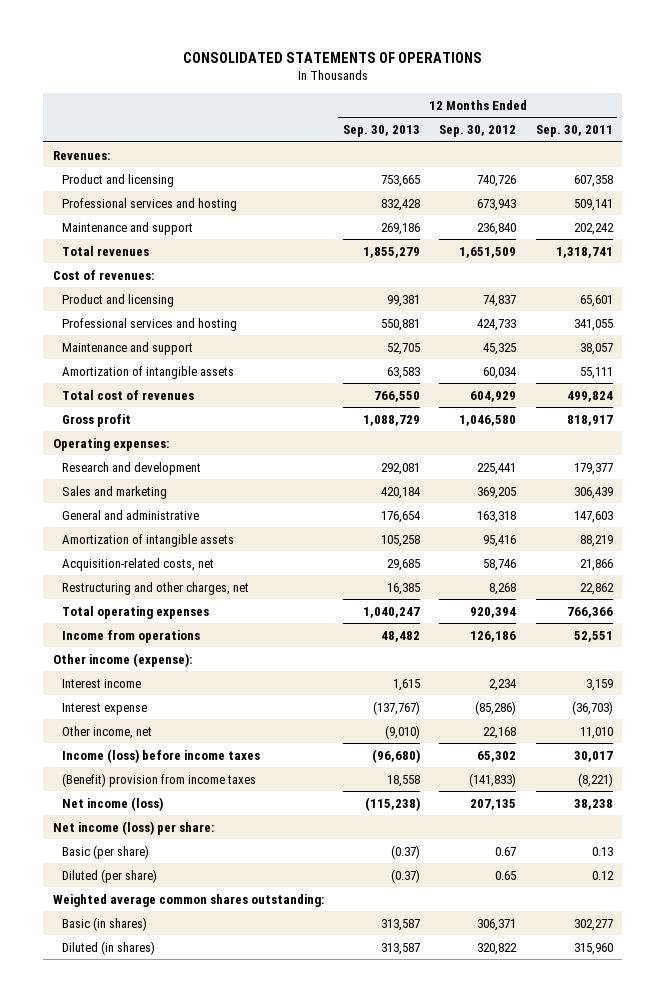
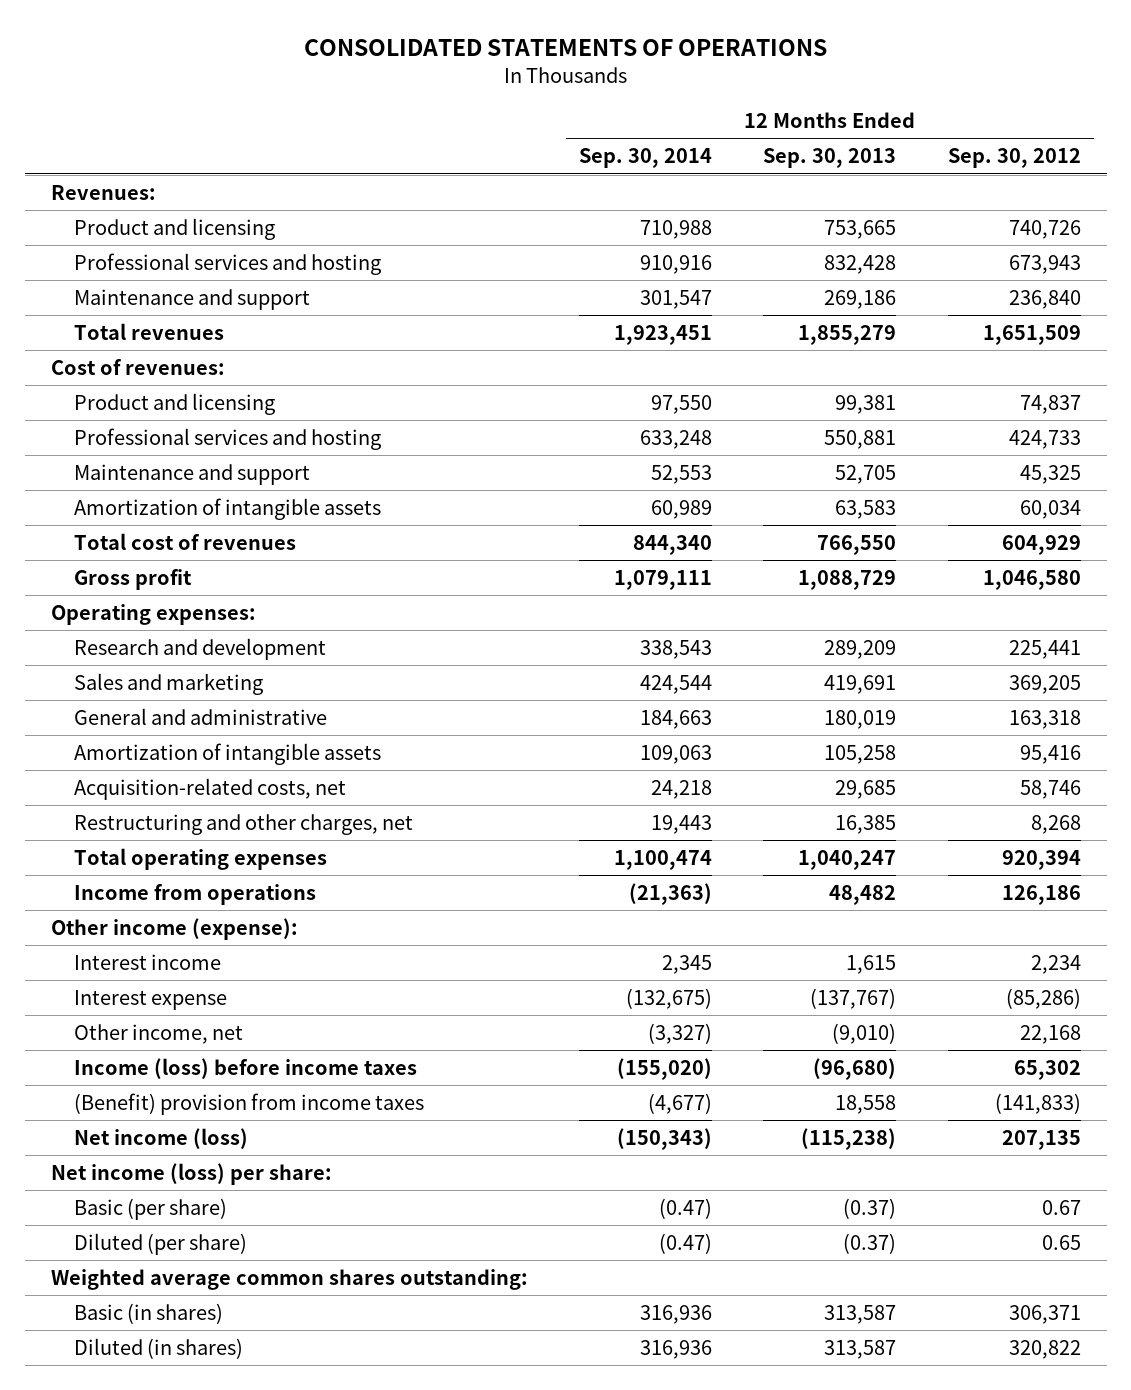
- | 12 Months Ended Sep. 30, 2013 | 12 Months Ended Sep. 30, 2012 | 12 Months Ended Sep. 30, 2011
+ | 12 Months Ended Sep. 30, 2014 | 12 Months Ended Sep. 30, 2013 | 12 Months Ended Sep. 30, 2012
- Research and development | 292,081 | 225,441 | 179,377
- Sales and marketing | 420,184 | 369,205 | 306,439
- General and administrative | 176,654 | 163,318 | 147,603
+ Research and development | 338,543 | 289,209 | 225,441
+ Sales and marketing | 424,544 | 419,691 | 369,205
+ General and administrative | 184,663 | 180,019 | 163,318

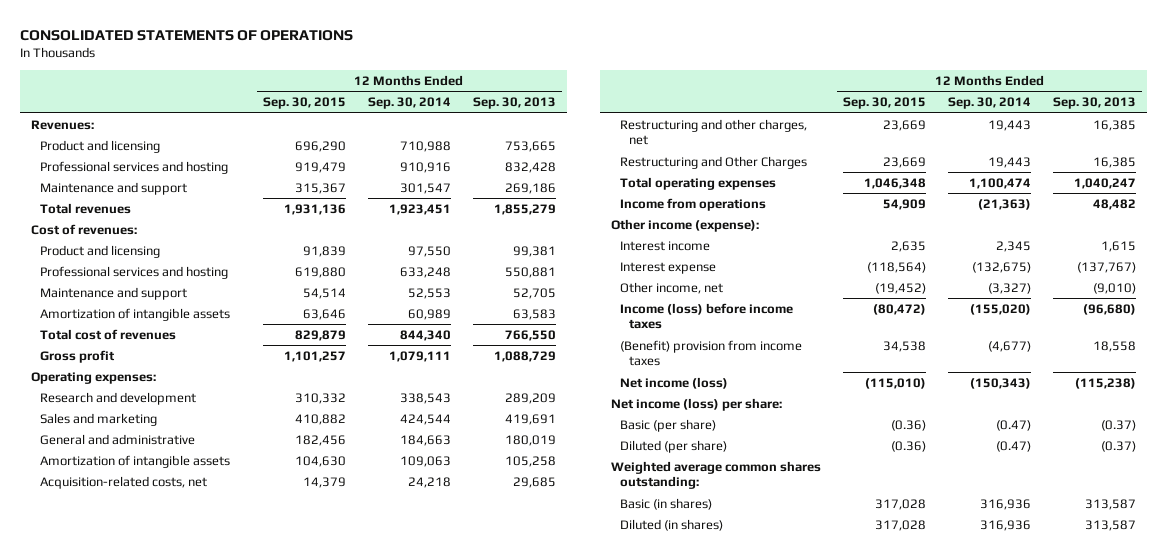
- | 12 Months Ended Sep. 30, 2014 | 12 Months Ended Sep. 30, 2013 | 12 Months Ended Sep. 30, 2012
+ | 12 Months Ended Sep. 30, 2015 | 12 Months Ended Sep. 30, 2014 | 12 Months Ended Sep. 30, 2013
+ Restructuring and Other Charges | 23,669 | 19,443 | 16,385

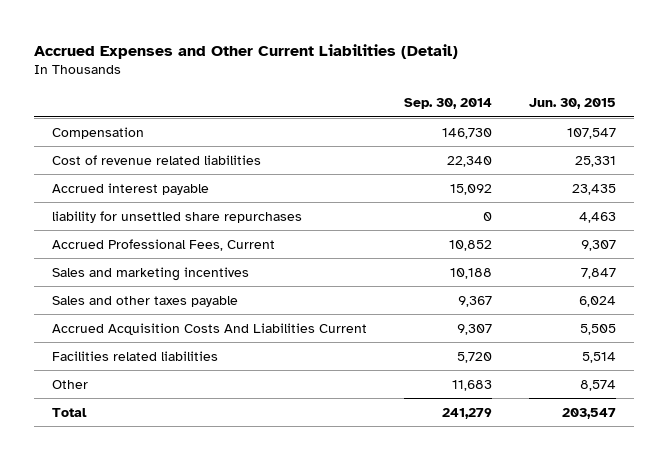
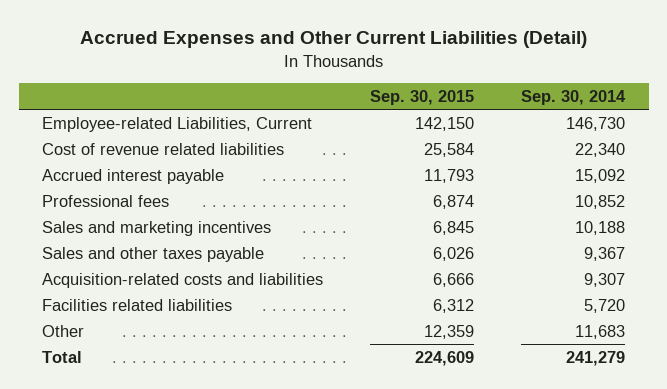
- | Sep. 30, 2014 | Jun. 30, 2015
+ | Sep. 30, 2015 | Sep. 30, 2014
- Compensation | 146,730 | 107,547
+ Employee-related Liabilities, Current | 142,150 | 146,730
- liability for unsettled share repurchases | 0 | 4,463
- Accrued Professional Fees, Current | 10,852 | 9,307
+ Professional fees | 6,874 | 10,852
- Accrued Acquisition Costs And Liabilities Current | 9,307 | 5,505
+ Acquisition-related costs and liabilities | 6,666 | 9,307

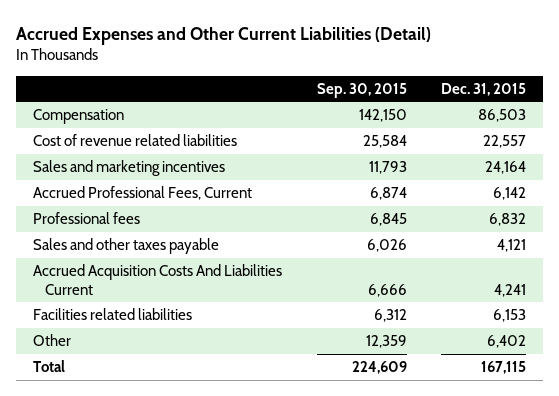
- | Sep. 30, 2015 | Sep. 30, 2014
+ | Sep. 30, 2015 | Dec. 31, 2015
- Employee-related Liabilities, Current | 142,150 | 146,730
+ Compensation | 142,150 | 86,503
- Accrued interest payable | 11,793 | 15,092
- Professional fees | 6,874 | 10,852
- Sales and marketing incentives | 6,845 | 10,188
+ Sales and marketing incentives | 11,793 | 24,164
+ Accrued Professional Fees, Current | 6,874 | 6,142
+ Professional fees | 6,845 | 6,832
- Acquisition-related costs and liabilities | 6,666 | 9,307
+ Accrued Acquisition Costs And Liabilities Current | 6,666 | 4,241

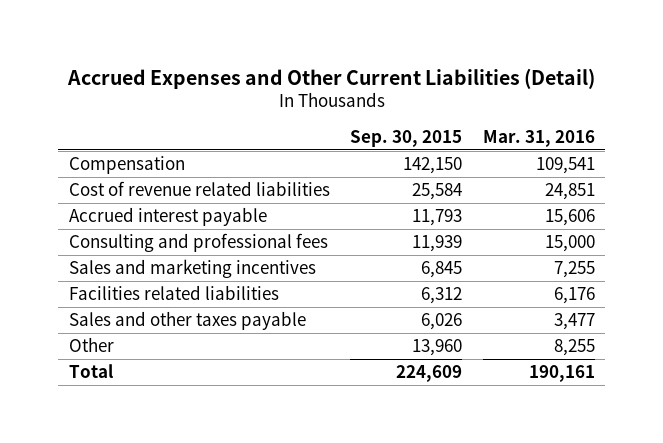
- | Sep. 30, 2015 | Dec. 31, 2015
+ | Sep. 30, 2015 | Mar. 31, 2016
- Sales and marketing incentives | 11,793 | 24,164
- Accrued Professional Fees, Current | 6,874 | 6,142
- Professional fees | 6,845 | 6,832
- Accrued Acquisition Costs And Liabilities Current | 6,666 | 4,241
+ Accrued interest payable | 11,793 | 15,606
+ Consulting and professional fees | 11,939 | 15,000
+ Sales and marketing incentives | 6,845 | 7,255
- Other | 12,359 | 6,402
moved down: Sales and other taxes payable | 6,026 | 3,477
+ Other | 13,960 | 8,255

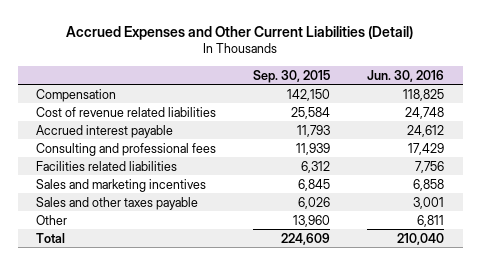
- | Sep. 30, 2015 | Mar. 31, 2016
+ | Sep. 30, 2015 | Jun. 30, 2016
moved down: Sales and marketing incentives | 6,845 | 6,858

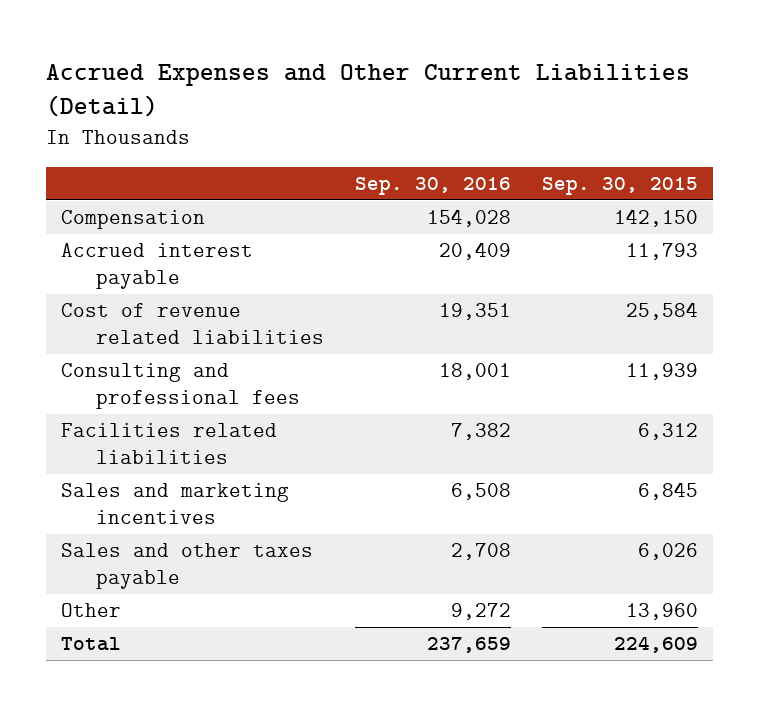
- | Sep. 30, 2015 | Jun. 30, 2016
+ | Sep. 30, 2016 | Sep. 30, 2015
moved down: Cost of revenue related liabilities | 19,351 | 25,584

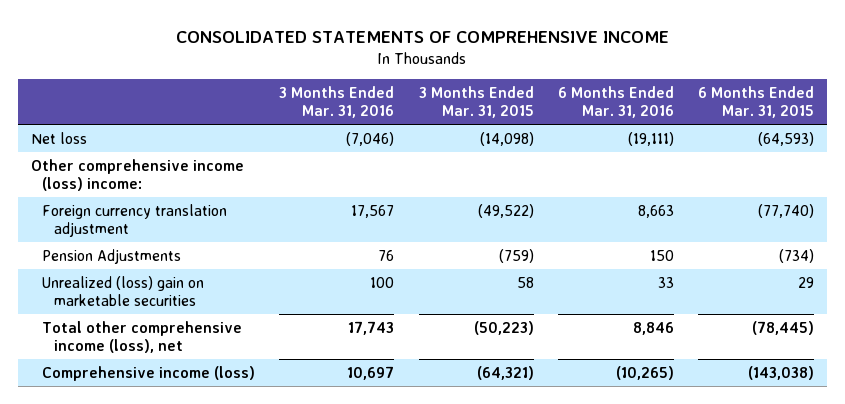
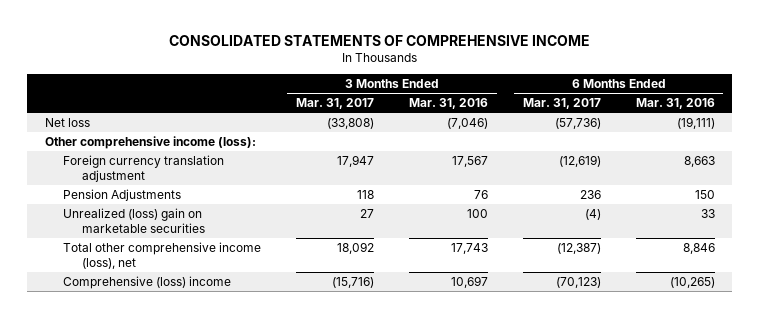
- | 3 Months Ended Mar. 31, 2016 | 3 Months Ended Mar. 31, 2015 | 6 Months Ended Mar. 31, 2016 | 6 Months Ended Mar. 31, 2015
+ | 3 Months Ended Mar. 31, 2017 | 3 Months Ended Mar. 31, 2016 | 6 Months Ended Mar. 31, 2017 | 6 Months Ended Mar. 31, 2016
- Other comprehensive income (loss) income:
+ Other comprehensive income (loss):
- Comprehensive income (loss) | 10,697 | (64,321) | (10,265) | (143,038)
+ Comprehensive (loss) income | (15,716) | 10,697 | (70,123) | (10,265)

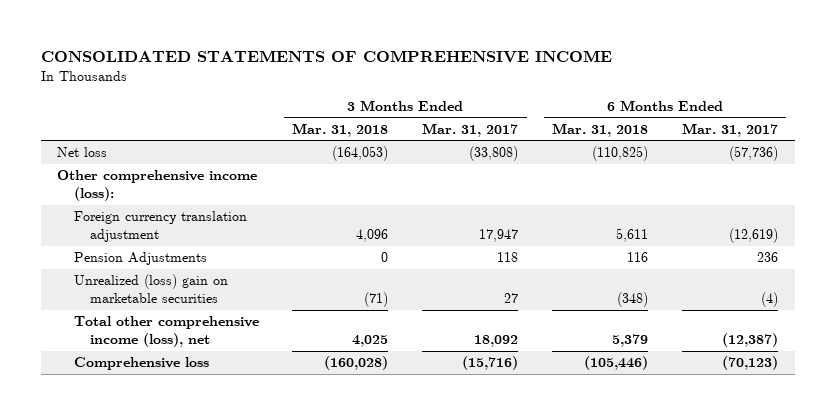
- | 3 Months Ended Mar. 31, 2017 | 3 Months Ended Mar. 31, 2016 | 6 Months Ended Mar. 31, 2017 | 6 Months Ended Mar. 31, 2016
+ | 3 Months Ended Mar. 31, 2018 | 3 Months Ended Mar. 31, 2017 | 6 Months Ended Mar. 31, 2018 | 6 Months Ended Mar. 31, 2017
- Comprehensive (loss) income | (15,716) | 10,697 | (70,123) | (10,265)
+ Comprehensive loss | (160,028) | (15,716) | (105,446) | (70,123)

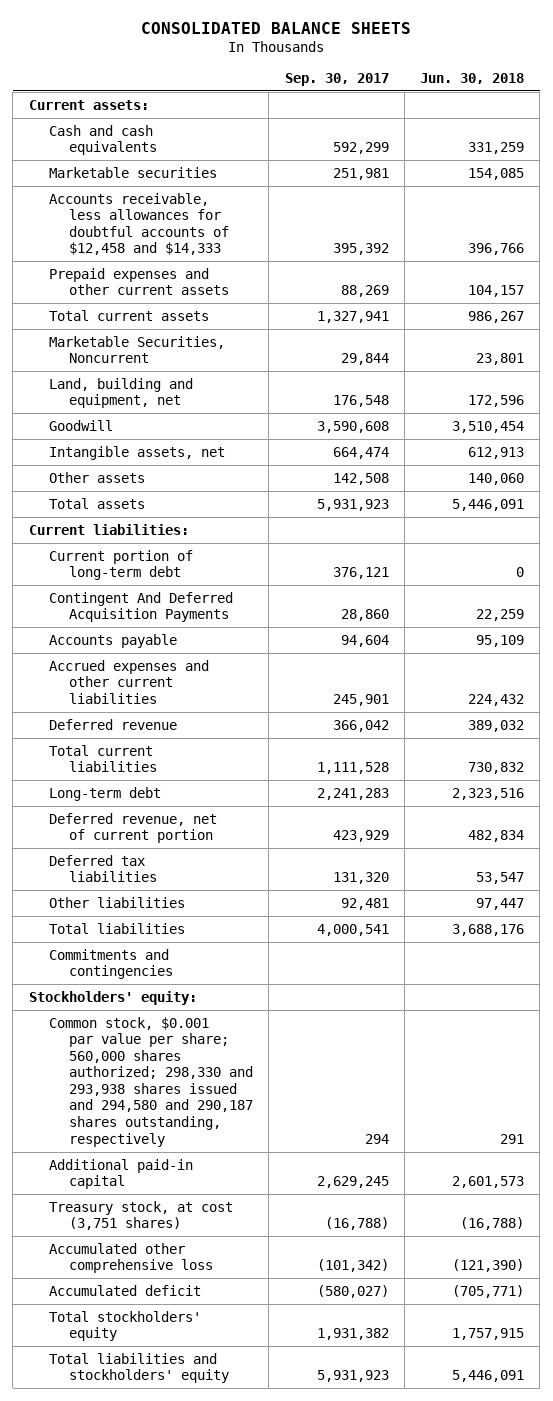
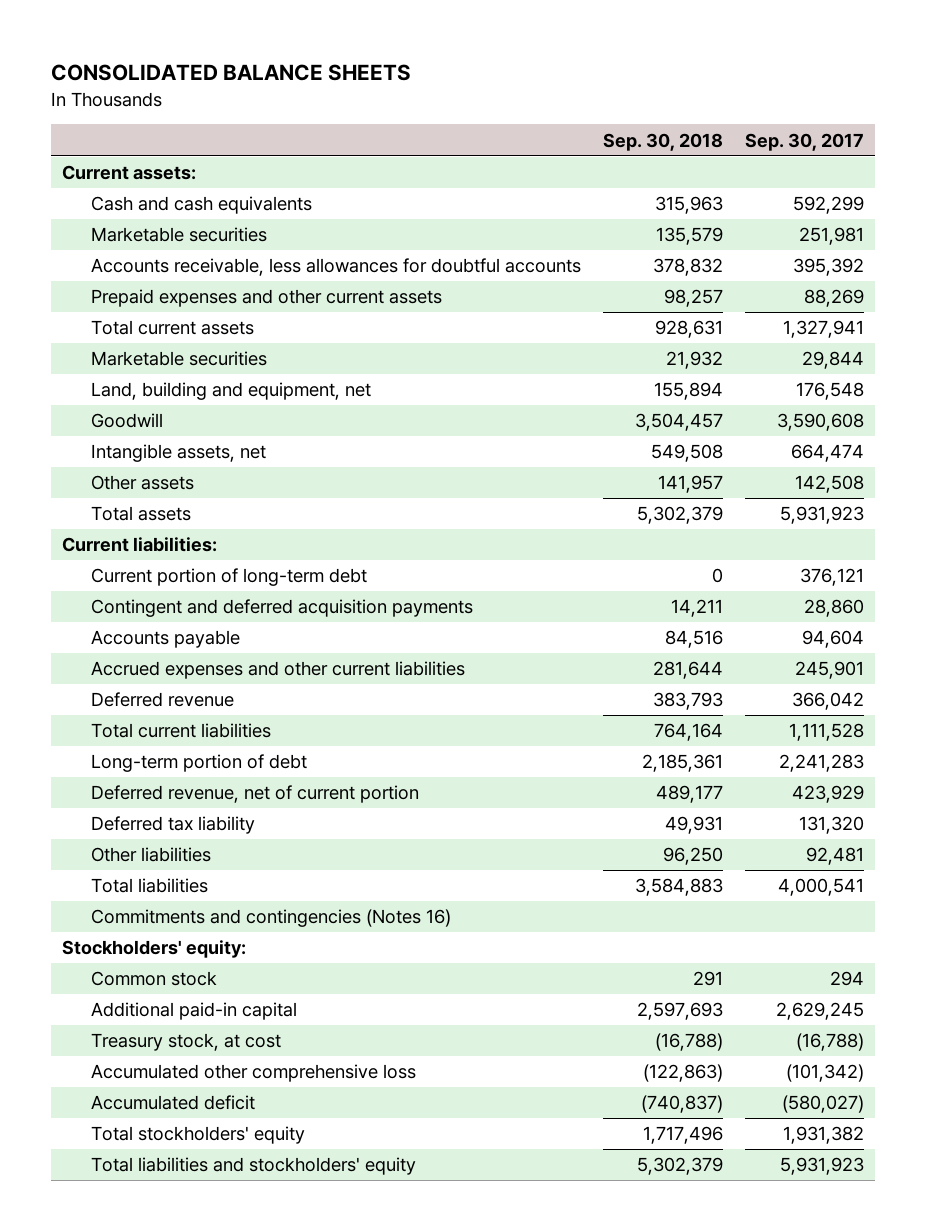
- | Sep. 30, 2017 | Jun. 30, 2018
+ | Sep. 30, 2018 | Sep. 30, 2017
- Accounts receivable, less allowances for doubtful accounts of $12,458 and $14,333 | 395,392 | 396,766
+ Accounts receivable, less allowances for doubtful accounts | 378,832 | 395,392
- Marketable Securities, Noncurrent | 29,844 | 23,801
+ Marketable securities | 21,932 | 29,844
- Contingent And Deferred Acquisition Payments | 28,860 | 22,259
+ Contingent and deferred acquisition payments | 14,211 | 28,860
- Long-term debt | 2,241,283 | 2,323,516
+ Long-term portion of debt | 2,185,361 | 2,241,283
- Deferred tax liabilities | 131,320 | 53,547
+ Deferred tax liability | 49,931 | 131,320
- Commitments and contingencies
+ Commitments and contingencies (Notes 16)
- Common stock, $0.001 par value per share; 560,000 shares authorized; 298,330 and 293,938 shares issued and 294,580 and 290,187 shares outstanding, respectively | 294 | 291
+ Common stock | 291 | 294
- Treasury stock, at cost (3,751 shares) | (16,788) | (16,788)
+ Treasury stock, at cost | (16,788) | (16,788)

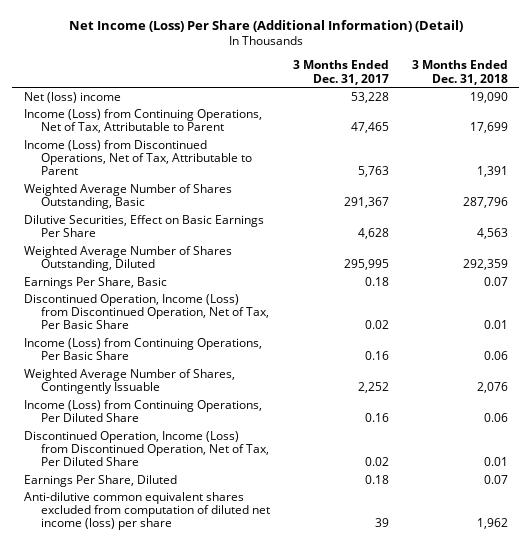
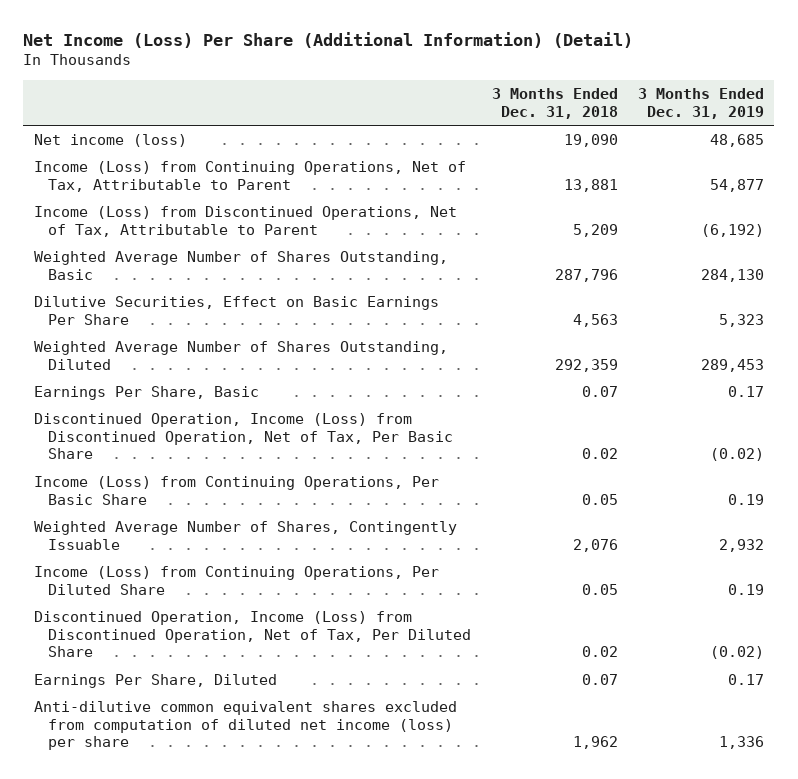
- | 3 Months Ended Dec. 31, 2017 | 3 Months Ended Dec. 31, 2018
+ | 3 Months Ended Dec. 31, 2018 | 3 Months Ended Dec. 31, 2019
- Net (loss) income | 53,228 | 19,090
- Income (Loss) from Continuing Operations, Net of Tax, Attributable to Parent | 47,465 | 17,699
- Income (Loss) from Discontinued Operations, Net of Tax, Attributable to Parent | 5,763 | 1,391
+ Net income (loss) | 19,090 | 48,685
+ Income (Loss) from Continuing Operations, Net of Tax, Attributable to Parent | 13,881 | 54,877
+ Income (Loss) from Discontinued Operations, Net of Tax, Attributable to Parent | 5,209 | (6,192)
- Discontinued Operation, Income (Loss) from Discontinued Operation, Net of Tax, Per Basic Share | 0.02 | 0.01
- Income (Loss) from Continuing Operations, Per Basic Share | 0.16 | 0.06
+ Discontinued Operation, Income (Loss) from Discontinued Operation, Net of Tax, Per Basic Share | 0.02 | (0.02)
+ Income (Loss) from Continuing Operations, Per Basic Share | 0.05 | 0.19
- Income (Loss) from Continuing Operations, Per Diluted Share | 0.16 | 0.06
- Discontinued Operation, Income (Loss) from Discontinued Operation, Net of Tax, Per Diluted Share | 0.02 | 0.01
+ Income (Loss) from Continuing Operations, Per Diluted Share | 0.05 | 0.19
+ Discontinued Operation, Income (Loss) from Discontinued Operation, Net of Tax, Per Diluted Share | 0.02 | (0.02)

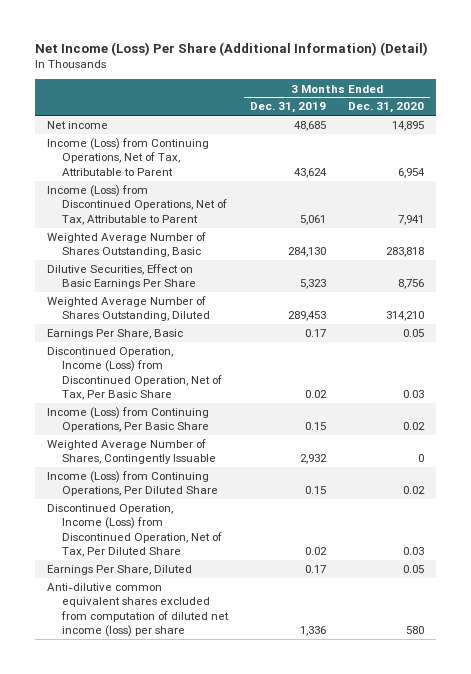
- | 3 Months Ended Dec. 31, 2018 | 3 Months Ended Dec. 31, 2019
+ | 3 Months Ended Dec. 31, 2019 | 3 Months Ended Dec. 31, 2020
- Net income (loss) | 19,090 | 48,685
- Income (Loss) from Continuing Operations, Net of Tax, Attributable to Parent | 13,881 | 54,877
- Income (Loss) from Discontinued Operations, Net of Tax, Attributable to Parent | 5,209 | (6,192)
+ Net income | 48,685 | 14,895
+ Income (Loss) from Continuing Operations, Net of Tax, Attributable to Parent | 43,624 | 6,954
+ Income (Loss) from Discontinued Operations, Net of Tax, Attributable to Parent | 5,061 | 7,941
- Discontinued Operation, Income (Loss) from Discontinued Operation, Net of Tax, Per Basic Share | 0.02 | (0.02)
- Income (Loss) from Continuing Operations, Per Basic Share | 0.05 | 0.19
+ Discontinued Operation, Income (Loss) from Discontinued Operation, Net of Tax, Per Basic Share | 0.02 | 0.03
+ Income (Loss) from Continuing Operations, Per Basic Share | 0.15 | 0.02
- Income (Loss) from Continuing Operations, Per Diluted Share | 0.05 | 0.19
- Discontinued Operation, Income (Loss) from Discontinued Operation, Net of Tax, Per Diluted Share | 0.02 | (0.02)
+ Income (Loss) from Continuing Operations, Per Diluted Share | 0.15 | 0.02
+ Discontinued Operation, Income (Loss) from Discontinued Operation, Net of Tax, Per Diluted Share | 0.02 | 0.03

